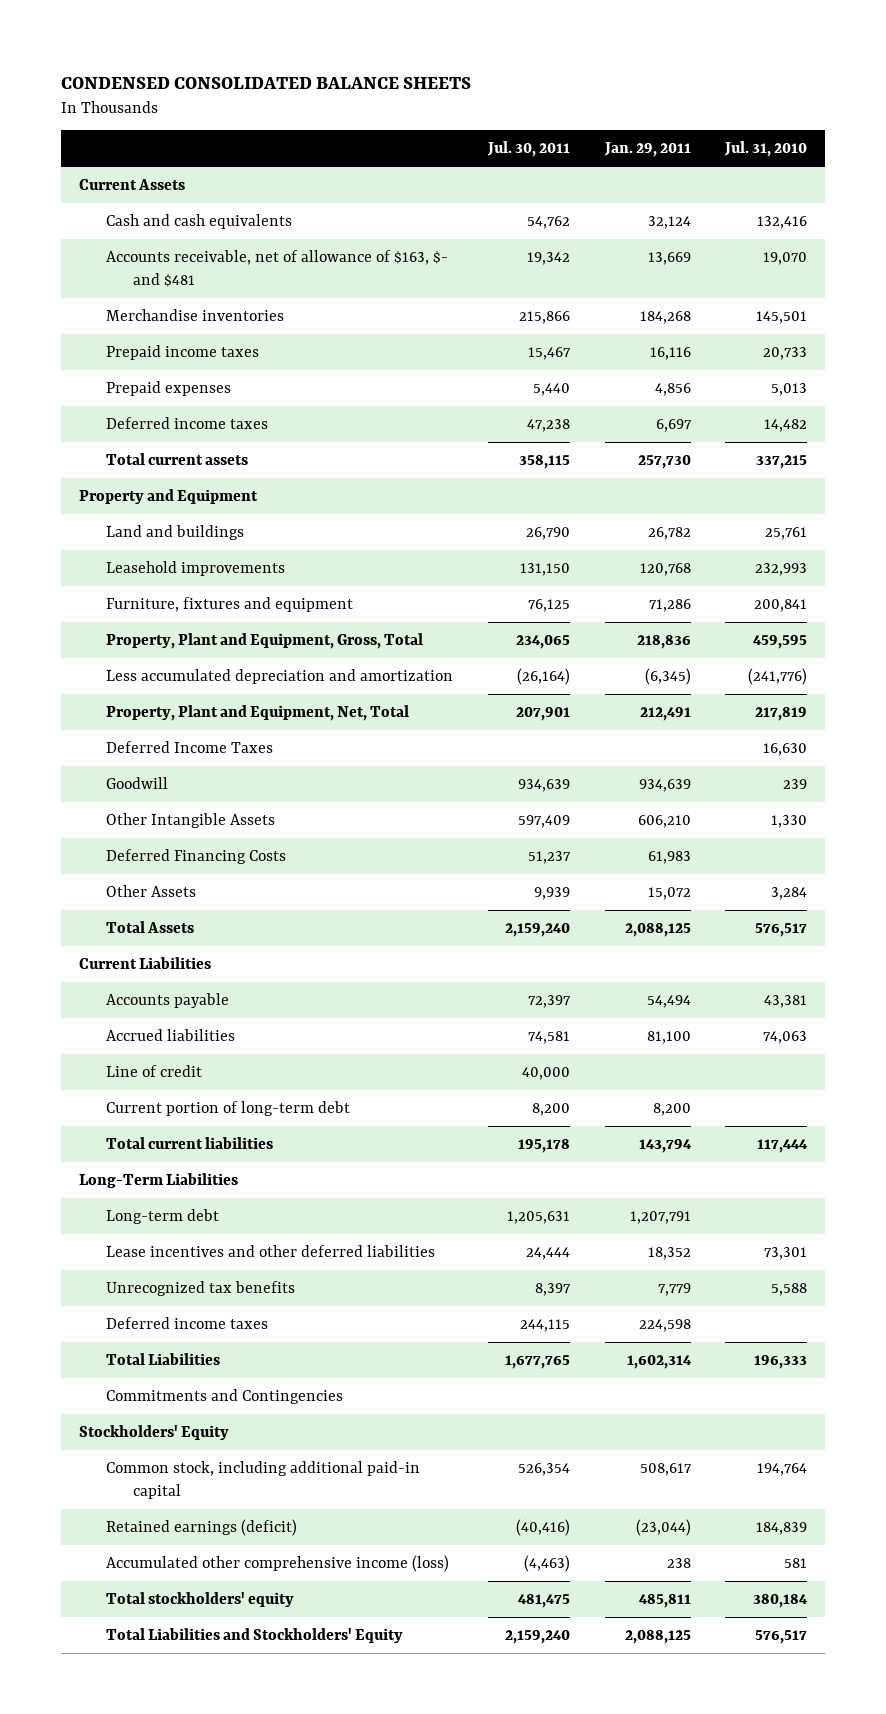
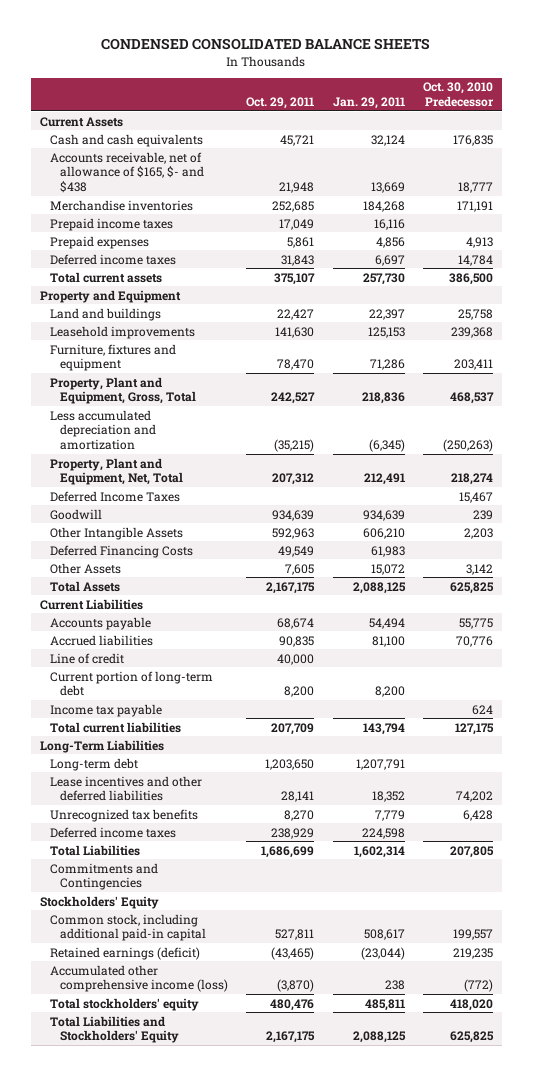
- | Jul. 30, 2011 | Jan. 29, 2011 | Jul. 31, 2010
+ | Oct. 29, 2011 | Jan. 29, 2011 | Oct. 30, 2010 Predecessor
- Accounts receivable, net of allowance of $163, $- and $481 | 19,342 | 13,669 | 19,070
+ Accounts receivable, net of allowance of $165, $- and $438 | 21,948 | 13,669 | 18,777
- Land and buildings | 26,790 | 26,782 | 25,761
- Leasehold improvements | 131,150 | 120,768 | 232,993
+ Land and buildings | 22,427 | 22,397 | 25,758
+ Leasehold improvements | 141,630 | 125,153 | 239,368
+ Income tax payable | | | 624

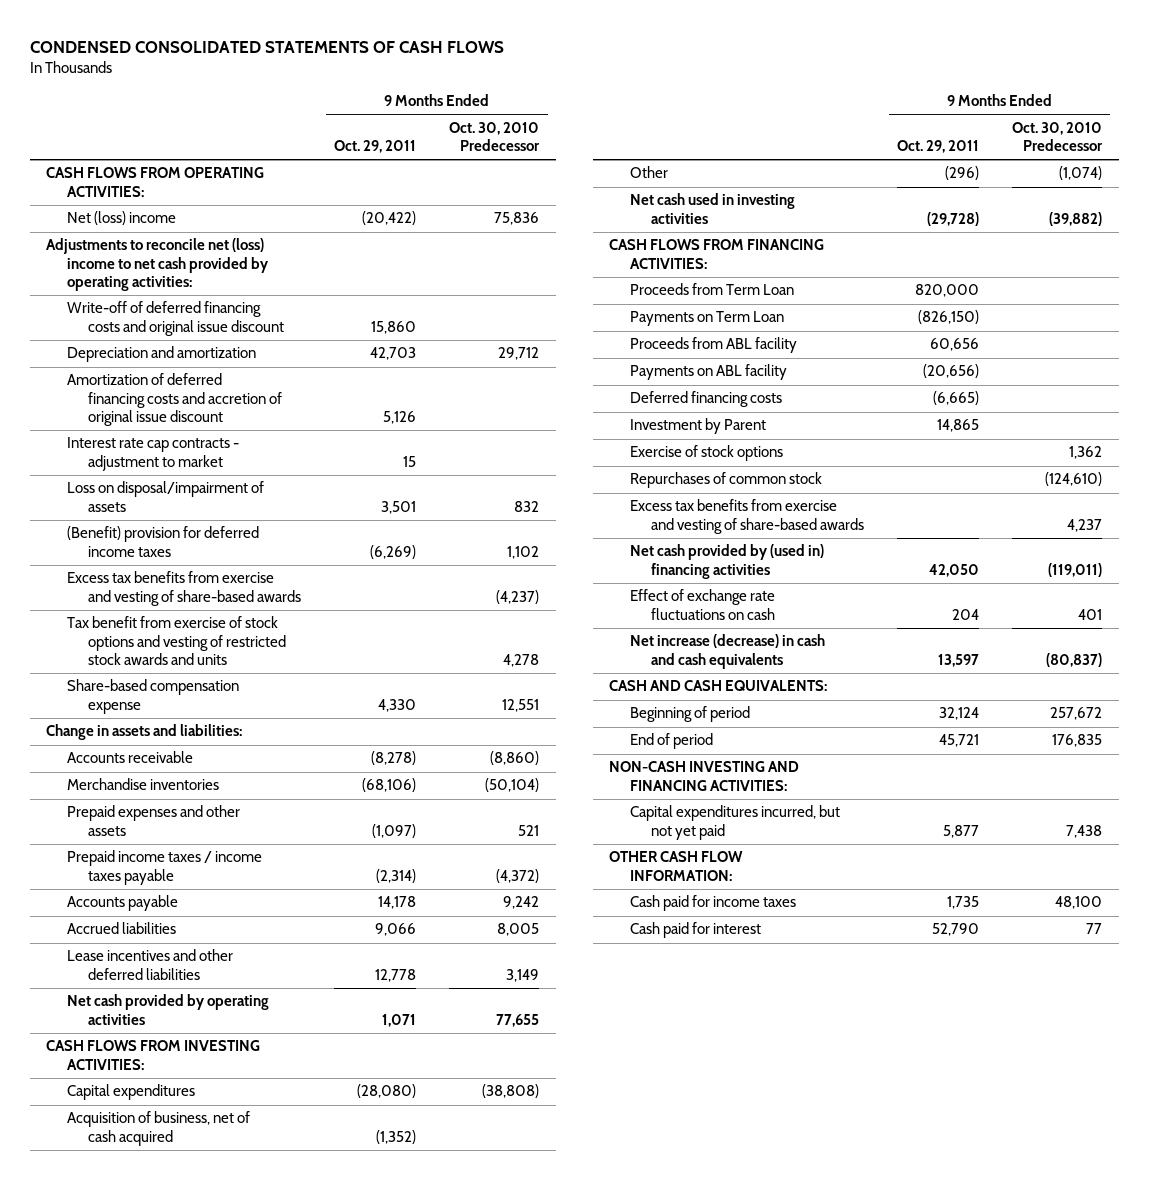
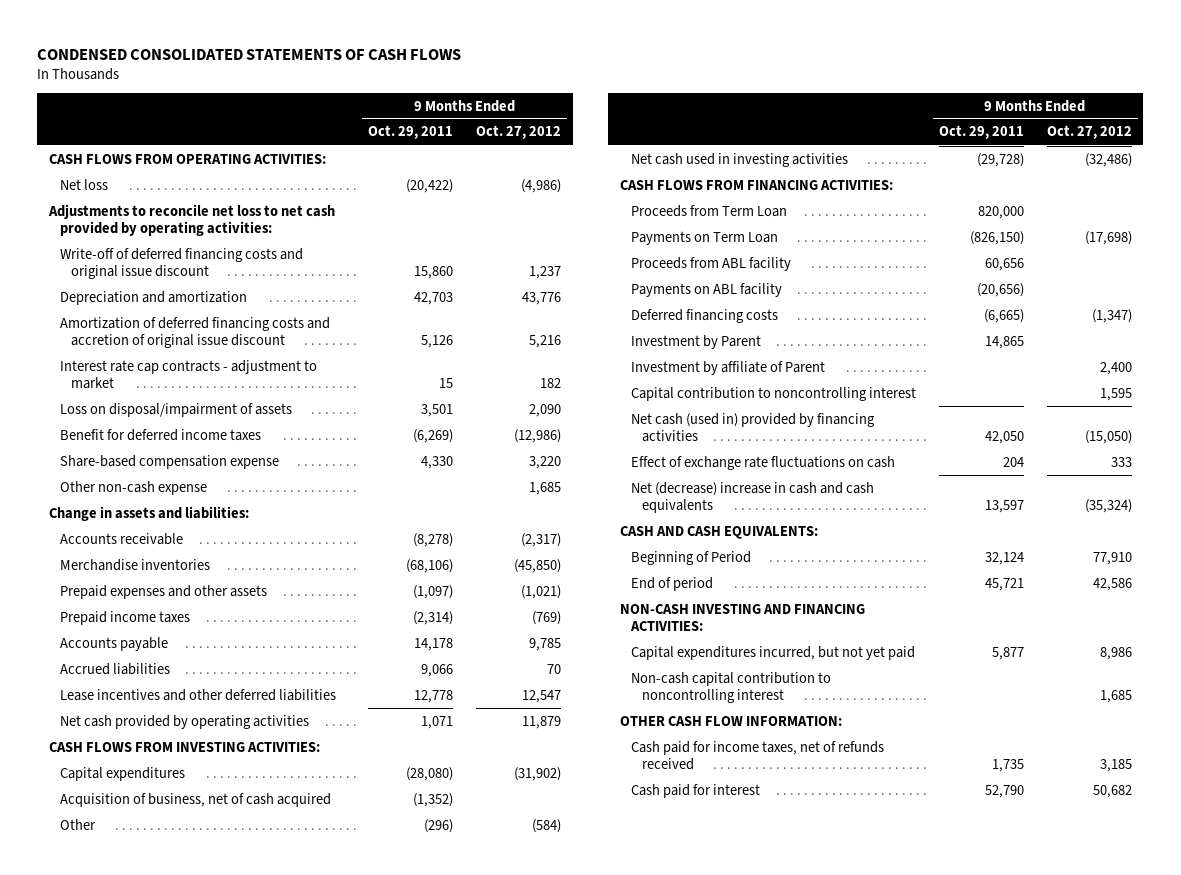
- | 9 Months Ended Oct. 29, 2011 | 9 Months Ended Oct. 30, 2010 Predecessor
+ | 9 Months Ended Oct. 29, 2011 | 9 Months Ended Oct. 27, 2012
- Net (loss) income | (20,422) | 75,836
- Adjustments to reconcile net (loss) income to net cash provided by operating activities:
+ Net loss | (20,422) | (4,986)
+ Adjustments to reconcile net loss to net cash provided by operating activities:
- (Benefit) provision for deferred income taxes | (6,269) | 1,102
- Excess tax benefits from exercise and vesting of share-based awards | | (4,237)
- Tax benefit from exercise of stock options and vesting of restricted stock awards and units | | 4,278
+ Benefit for deferred income taxes | (6,269) | (12,986)
+ Other non-cash expense | | 1,685
- Prepaid income taxes / income taxes payable | (2,314) | (4,372)
+ Prepaid income taxes | (2,314) | (769)
- Exercise of stock options | | 1,362
- Repurchases of common stock | | (124,610)
- Excess tax benefits from exercise and vesting of share-based awards | | 4,237
- Net cash provided by (used in) financing activities | 42,050 | (119,011)
+ Investment by affiliate of Parent | | 2,400
+ Capital contribution to noncontrolling interest | | 1,595
+ Net cash (used in) provided by financing activities | 42,050 | (15,050)
- Net increase (decrease) in cash and cash equivalents | 13,597 | (80,837)
+ Net (decrease) increase in cash and cash equivalents | 13,597 | (35,324)
- Beginning of period | 32,124 | 257,672
+ Beginning of Period | 32,124 | 77,910
+ Non-cash capital contribution to noncontrolling interest | | 1,685
- Cash paid for income taxes | 1,735 | 48,100
+ Cash paid for income taxes, net of refunds received | 1,735 | 3,185

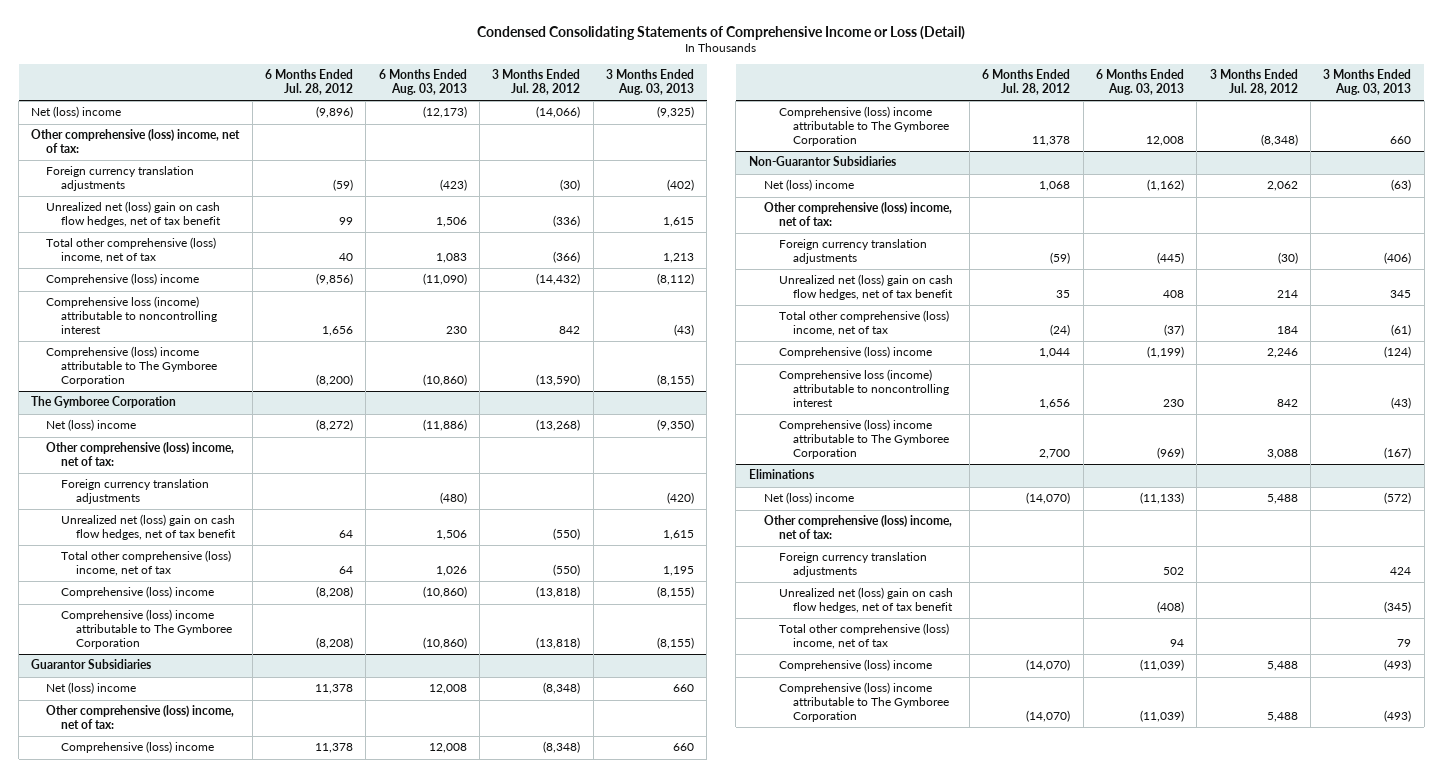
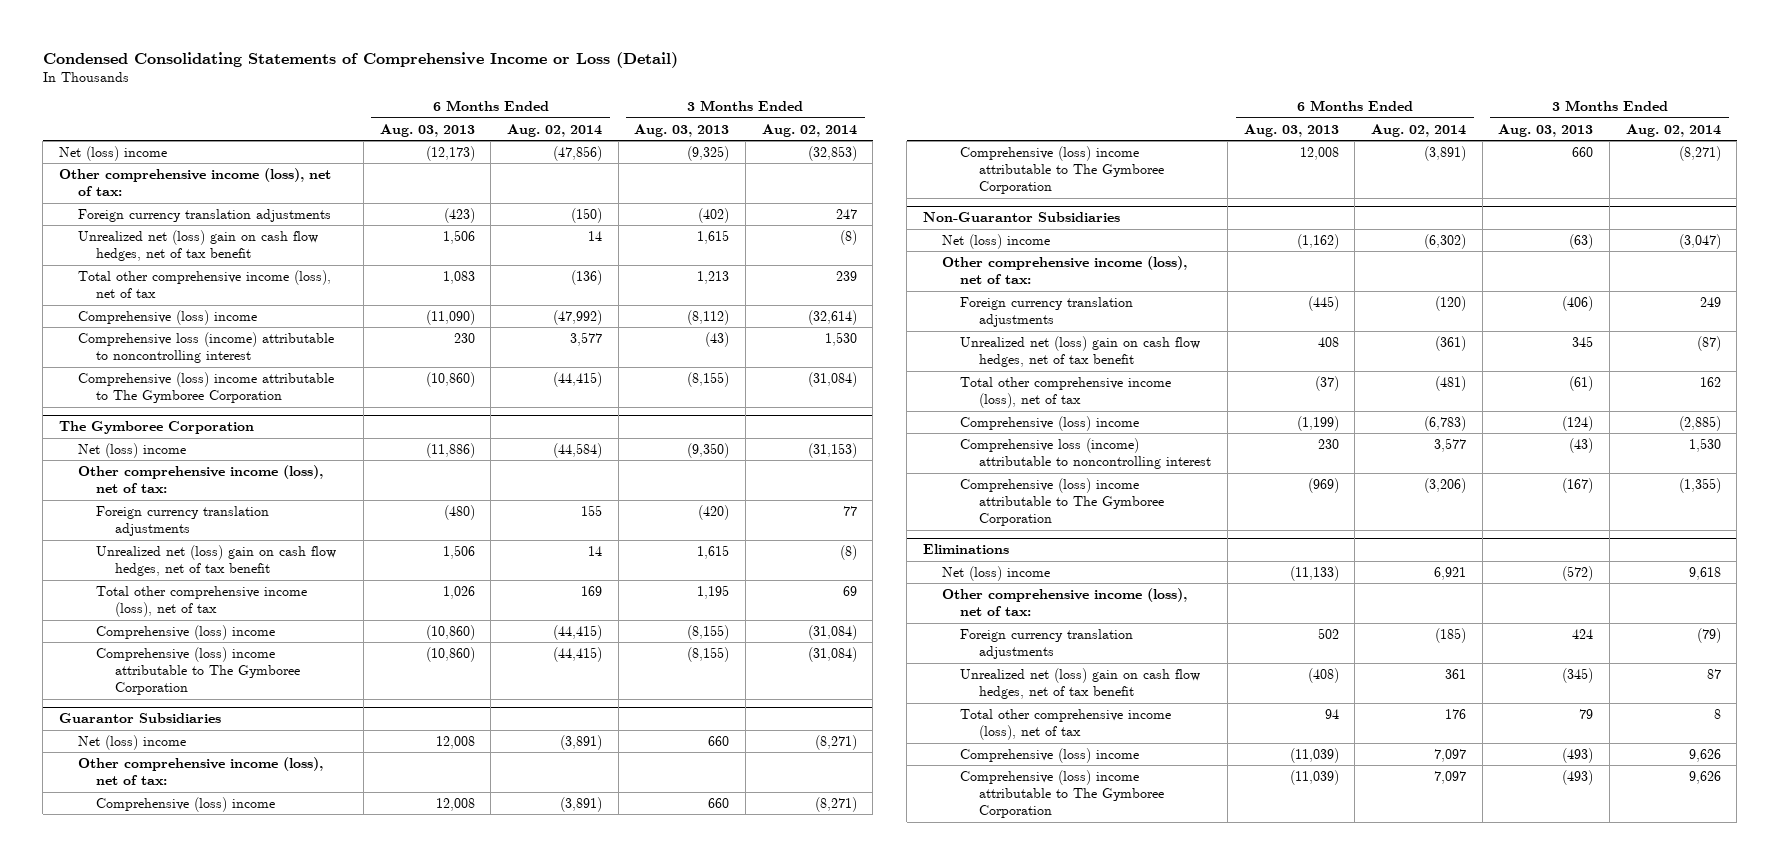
- | 6 Months Ended Jul. 28, 2012 | 6 Months Ended Aug. 03, 2013 | 3 Months Ended Jul. 28, 2012 | 3 Months Ended Aug. 03, 2013
+ | 6 Months Ended Aug. 03, 2013 | 6 Months Ended Aug. 02, 2014 | 3 Months Ended Aug. 03, 2013 | 3 Months Ended Aug. 02, 2014
- Other comprehensive (loss) income, net of tax:
+ Other comprehensive income (loss), net of tax:
- Total other comprehensive (loss) income, net of tax | 40 | 1,083 | (366) | 1,213
+ Total other comprehensive income (loss), net of tax | 1,083 | (136) | 1,213 | 239
@ The Gymboree Corporation
- Other comprehensive (loss) income, net of tax:
+ Other comprehensive income (loss), net of tax:
- Total other comprehensive (loss) income, net of tax | 64 | 1,026 | (550) | 1,195
+ Total other comprehensive income (loss), net of tax | 1,026 | 169 | 1,195 | 69
@ Guarantor Subsidiaries
- Other comprehensive (loss) income, net of tax:
+ Other comprehensive income (loss), net of tax:
@ Non-Guarantor Subsidiaries
- Other comprehensive (loss) income, net of tax:
+ Other comprehensive income (loss), net of tax:
- Total other comprehensive (loss) income, net of tax | (24) | (37) | 184 | (61)
+ Total other comprehensive income (loss), net of tax | (37) | (481) | (61) | 162
@ Eliminations
- Other comprehensive (loss) income, net of tax:
+ Other comprehensive income (loss), net of tax:
- Total other comprehensive (loss) income, net of tax | | 94 | | 79
+ Total other comprehensive income (loss), net of tax | 94 | 176 | 79 | 8

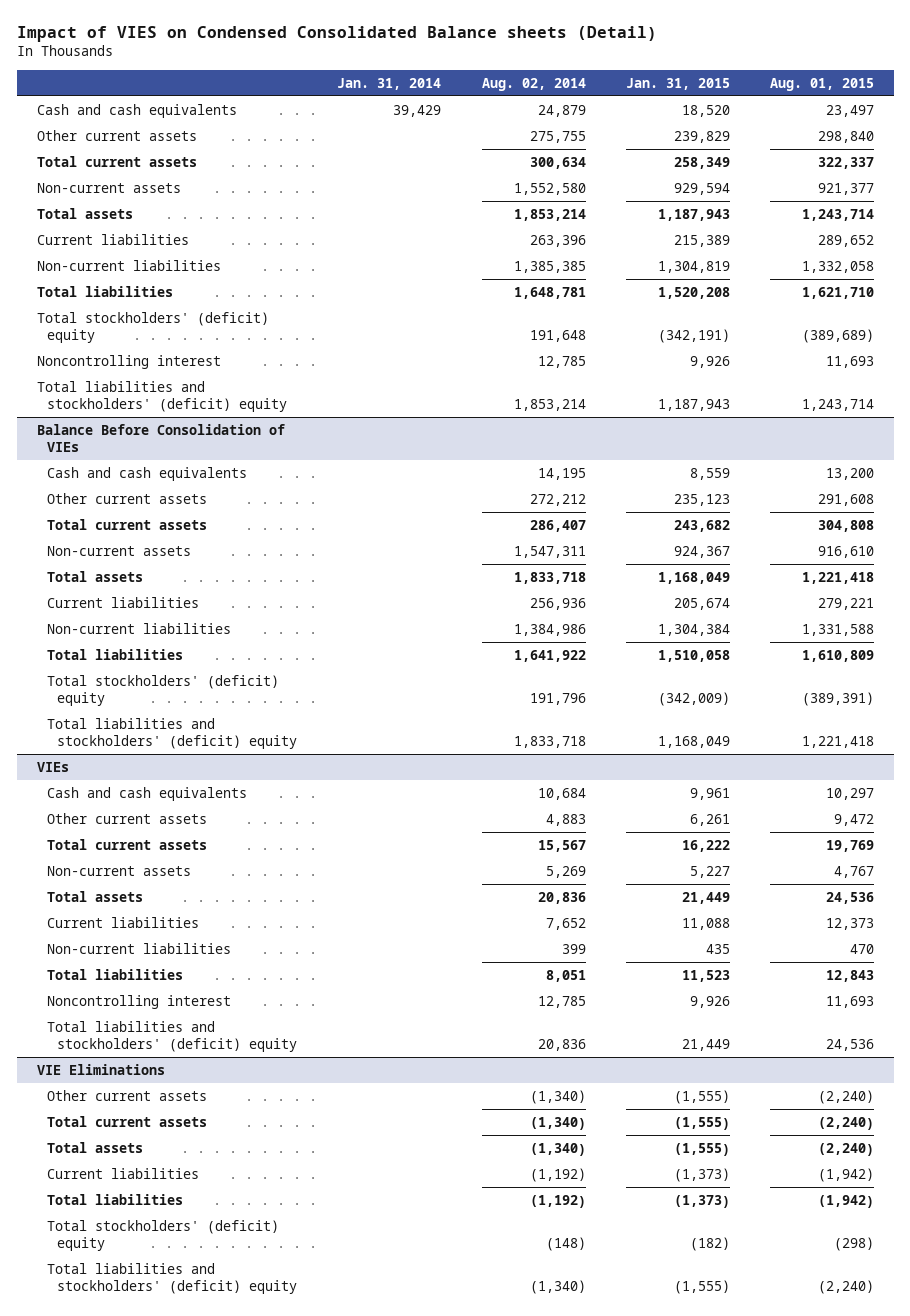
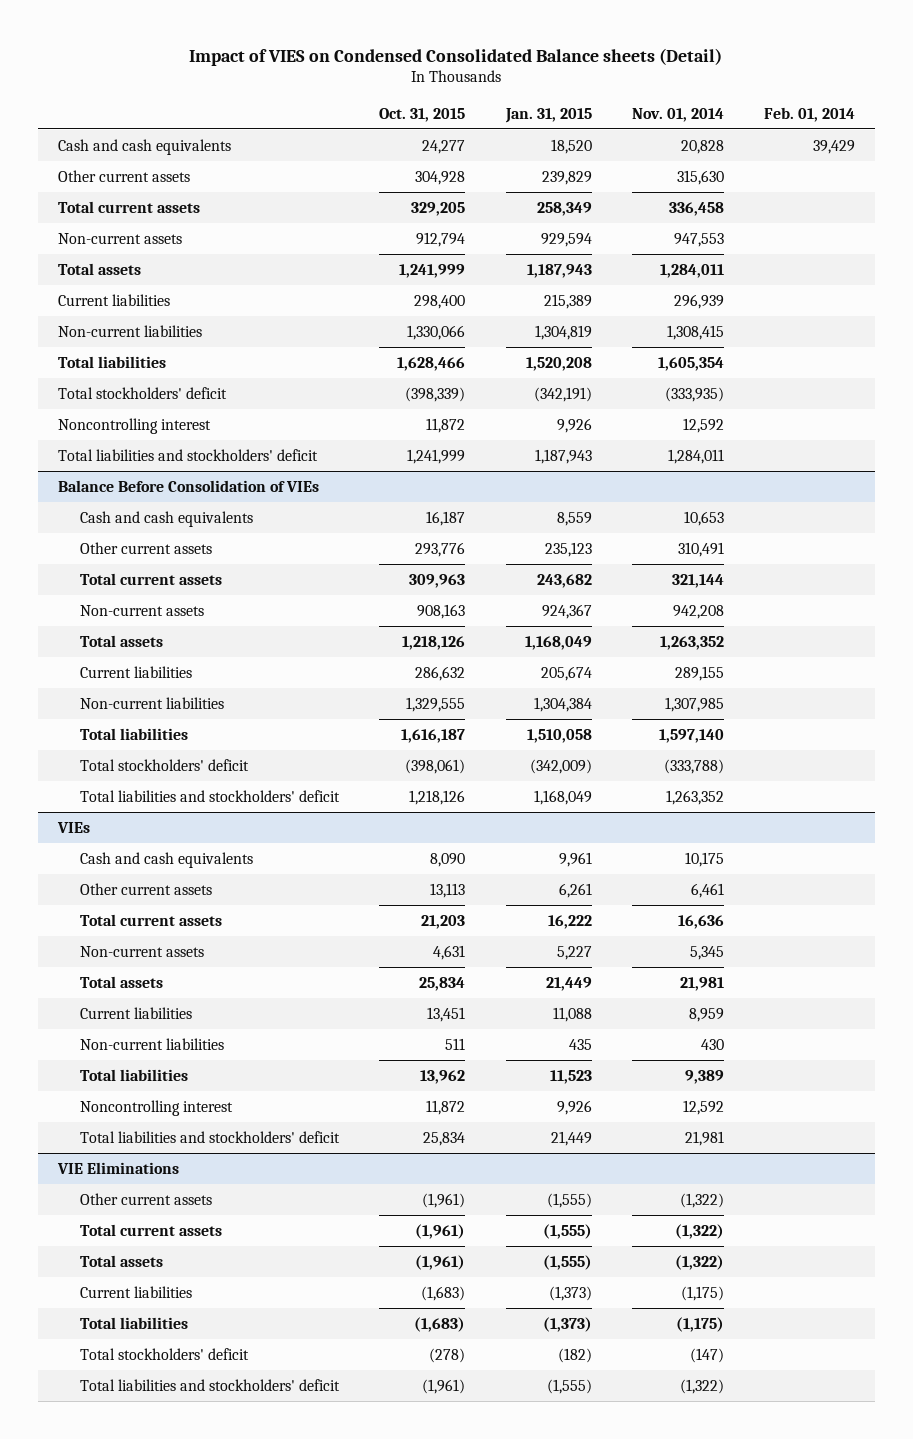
- | Jan. 31, 2014 | Aug. 02, 2014 | Jan. 31, 2015 | Aug. 01, 2015
+ | Oct. 31, 2015 | Jan. 31, 2015 | Nov. 01, 2014 | Feb. 01, 2014
- Total stockholders' (deficit) equity | | 191,648 | (342,191) | (389,689)
+ Total stockholders' deficit | (398,339) | (342,191) | (333,935) |
- Total liabilities and stockholders' (deficit) equity | | 1,853,214 | 1,187,943 | 1,243,714
+ Total liabilities and stockholders' deficit | 1,241,999 | 1,187,943 | 1,284,011 |
@ Balance Before Consolidation of VIEs
- Total stockholders' (deficit) equity | | 191,796 | (342,009) | (389,391)
- Total liabilities and stockholders' (deficit) equity | | 1,833,718 | 1,168,049 | 1,221,418
+ Total stockholders' deficit | (398,061) | (342,009) | (333,788) |
+ Total liabilities and stockholders' deficit | 1,218,126 | 1,168,049 | 1,263,352 |
@ VIEs
- Total liabilities and stockholders' (deficit) equity | | 20,836 | 21,449 | 24,536
+ Total liabilities and stockholders' deficit | 25,834 | 21,449 | 21,981 |
@ VIE Eliminations
- Total stockholders' (deficit) equity | | (148) | (182) | (298)
- Total liabilities and stockholders' (deficit) equity | | (1,340) | (1,555) | (2,240)
+ Total stockholders' deficit | (278) | (182) | (147) |
+ Total liabilities and stockholders' deficit | (1,961) | (1,555) | (1,322) |

